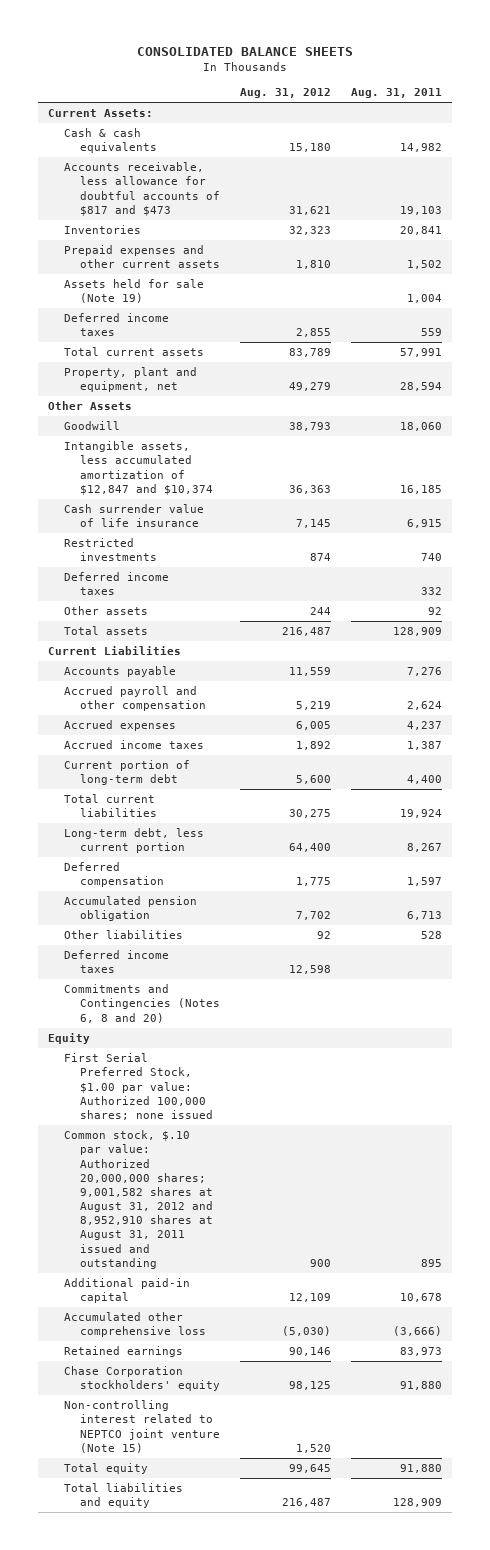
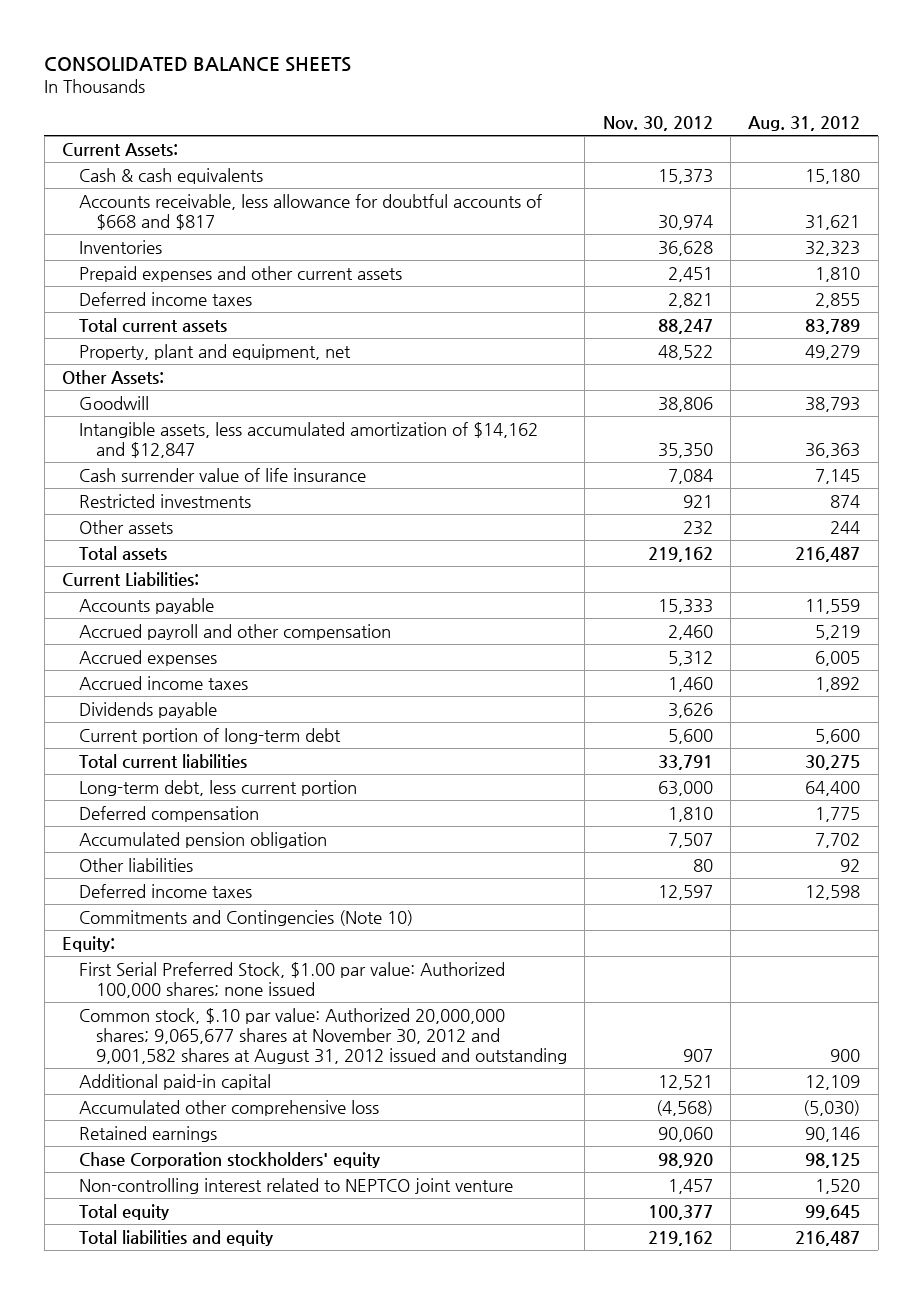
- | Aug. 31, 2012 | Aug. 31, 2011
+ | Nov. 30, 2012 | Aug. 31, 2012
- Accounts receivable, less allowance for doubtful accounts of $817 and $473 | 31,621 | 19,103
+ Accounts receivable, less allowance for doubtful accounts of $668 and $817 | 30,974 | 31,621
- Assets held for sale (Note 19) | | 1,004
- Other Assets
+ Other Assets:
- Intangible assets, less accumulated amortization of $12,847 and $10,374 | 36,363 | 16,185
+ Intangible assets, less accumulated amortization of $14,162 and $12,847 | 35,350 | 36,363
- Deferred income taxes | | 332
- Current Liabilities
+ Current Liabilities:
+ Dividends payable | 3,626 |
- Commitments and Contingencies (Notes 6, 8 and 20)
- Equity
+ Commitments and Contingencies (Note 10)
+ Equity:
- Common stock, $.10 par value: Authorized 20,000,000 shares; 9,001,582 shares at August 31, 2012 and 8,952,910 shares at August 31, 2011 issued and outstanding | 900 | 895
+ Common stock, $.10 par value: Authorized 20,000,000 shares; 9,065,677 shares at November 30, 2012 and 9,001,582 shares at August 31, 2012 issued and outstanding | 907 | 900
- Non-controlling interest related to NEPTCO joint venture (Note 15) | 1,520 |
+ Non-controlling interest related to NEPTCO joint venture | 1,457 | 1,520

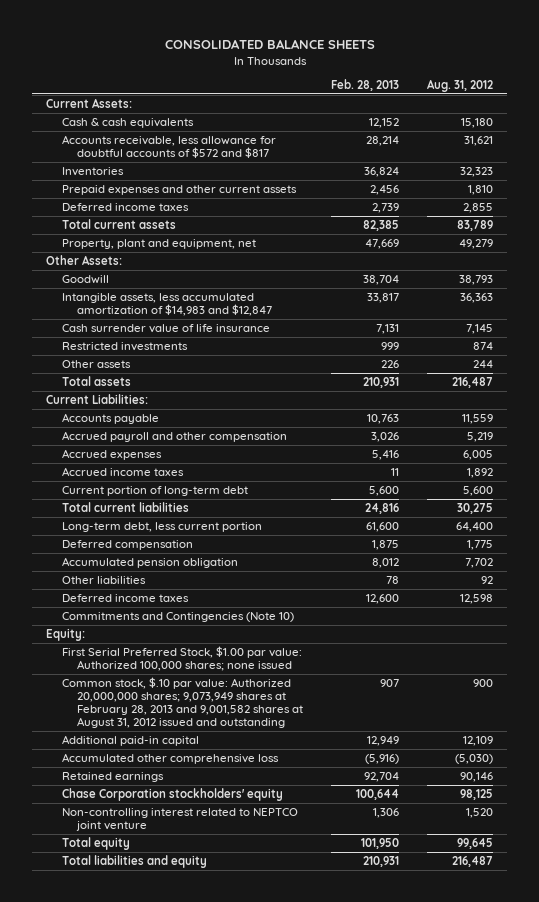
- | Nov. 30, 2012 | Aug. 31, 2012
+ | Feb. 28, 2013 | Aug. 31, 2012
- Accounts receivable, less allowance for doubtful accounts of $668 and $817 | 30,974 | 31,621
+ Accounts receivable, less allowance for doubtful accounts of $572 and $817 | 28,214 | 31,621
- Intangible assets, less accumulated amortization of $14,162 and $12,847 | 35,350 | 36,363
+ Intangible assets, less accumulated amortization of $14,983 and $12,847 | 33,817 | 36,363
- Dividends payable | 3,626 |
- Common stock, $.10 par value: Authorized 20,000,000 shares; 9,065,677 shares at November 30, 2012 and 9,001,582 shares at August 31, 2012 issued and outstanding | 907 | 900
+ Common stock, $.10 par value: Authorized 20,000,000 shares; 9,073,949 shares at February 28, 2013 and 9,001,582 shares at August 31, 2012 issued and outstanding | 907 | 900

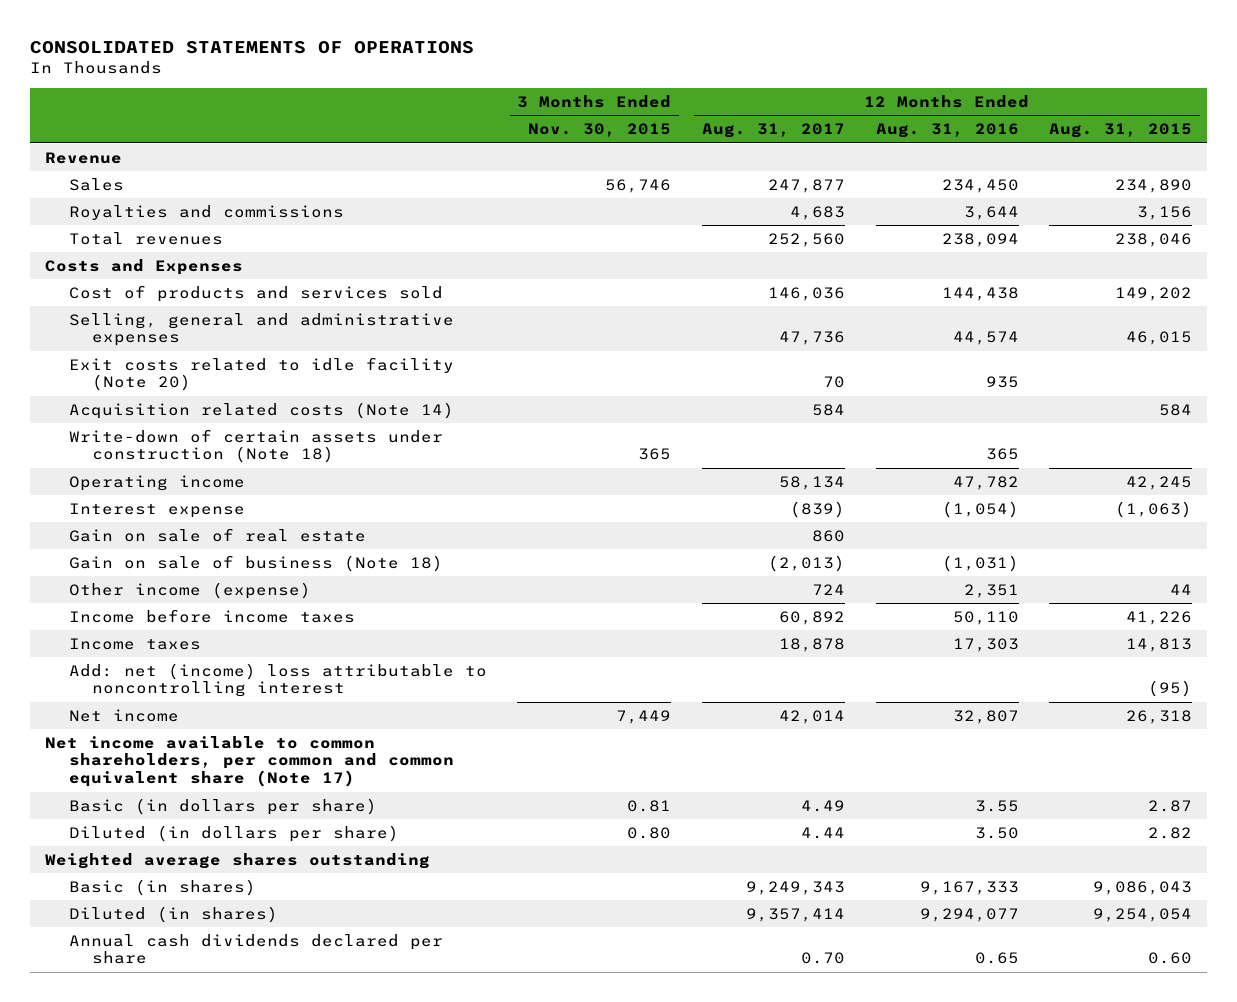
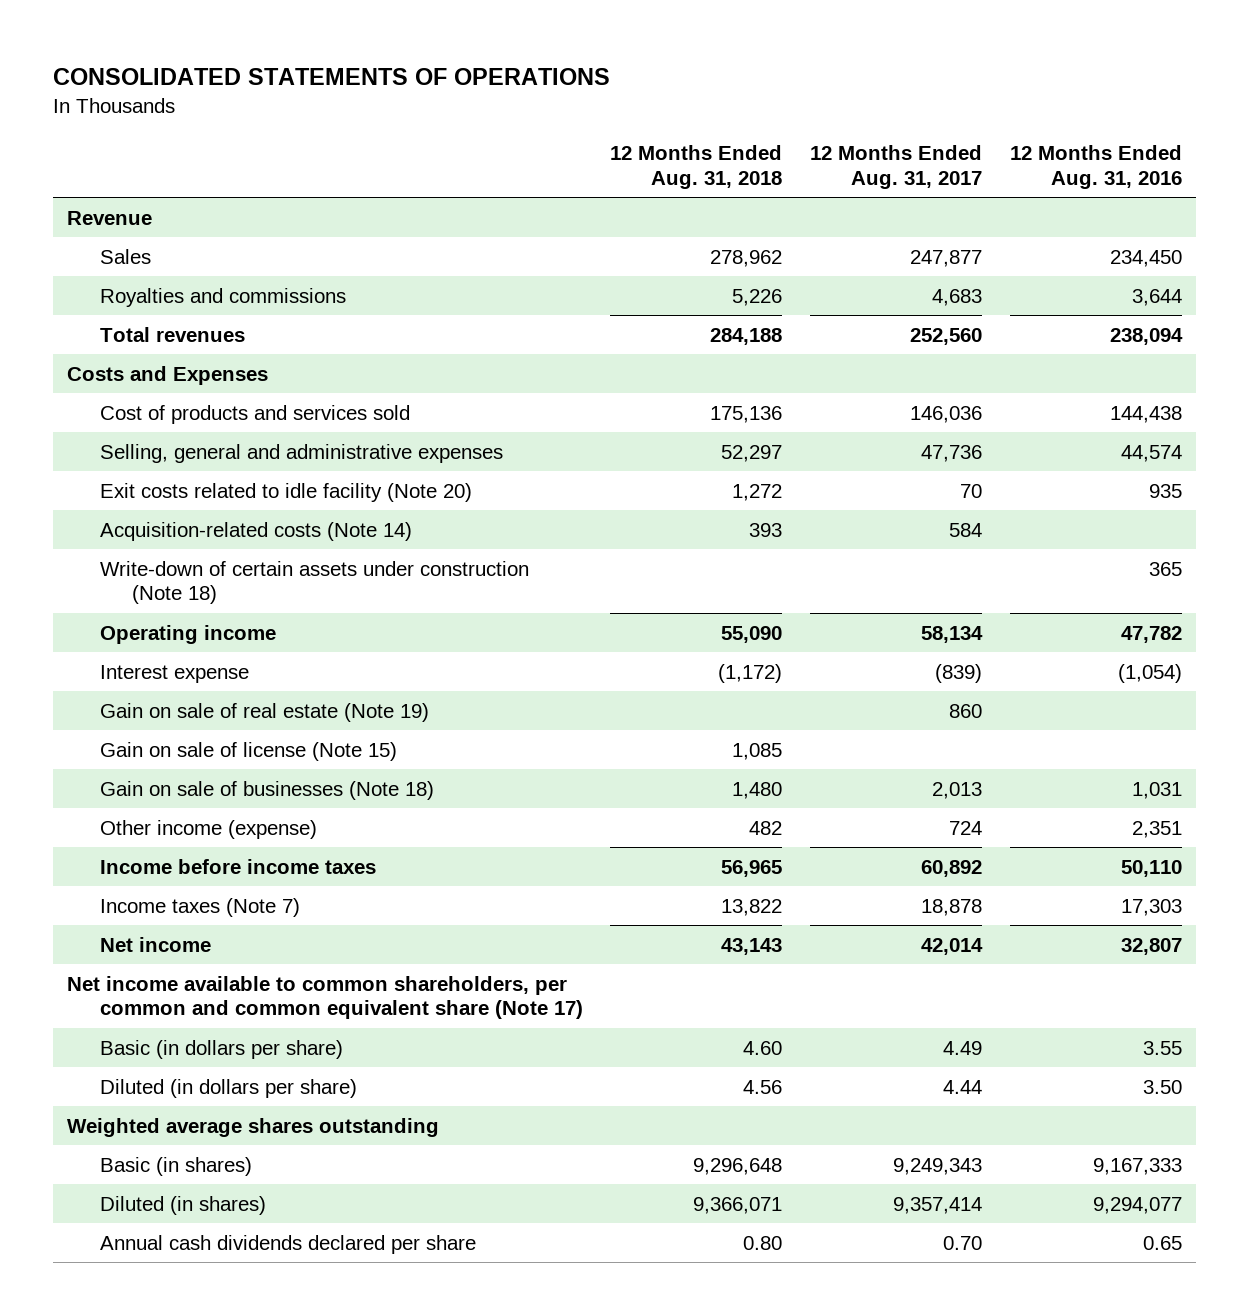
- | 3 Months Ended Nov. 30, 2015 | 12 Months Ended Aug. 31, 2017 | 12 Months Ended Aug. 31, 2016 | 12 Months Ended Aug. 31, 2015
+ | 12 Months Ended Aug. 31, 2018 | 12 Months Ended Aug. 31, 2017 | 12 Months Ended Aug. 31, 2016
- Acquisition related costs (Note 14) | | 584 | | 584
+ Acquisition-related costs (Note 14) | 393 | 584 |
- Gain on sale of real estate | | 860 | |
- Gain on sale of business (Note 18) | | (2,013) | (1,031) |
+ Gain on sale of real estate (Note 19) | | 860 |
+ Gain on sale of license (Note 15) | 1,085 | |
+ Gain on sale of businesses (Note 18) | 1,480 | 2,013 | 1,031
- Income taxes | | 18,878 | 17,303 | 14,813
- Add: net (income) loss attributable to noncontrolling interest | | | | (95)
+ Income taxes (Note 7) | 13,822 | 18,878 | 17,303

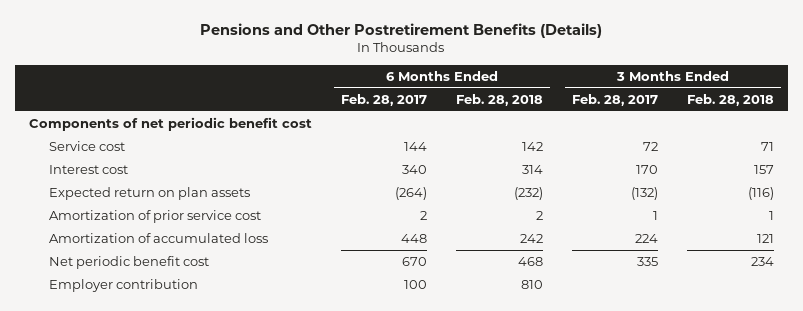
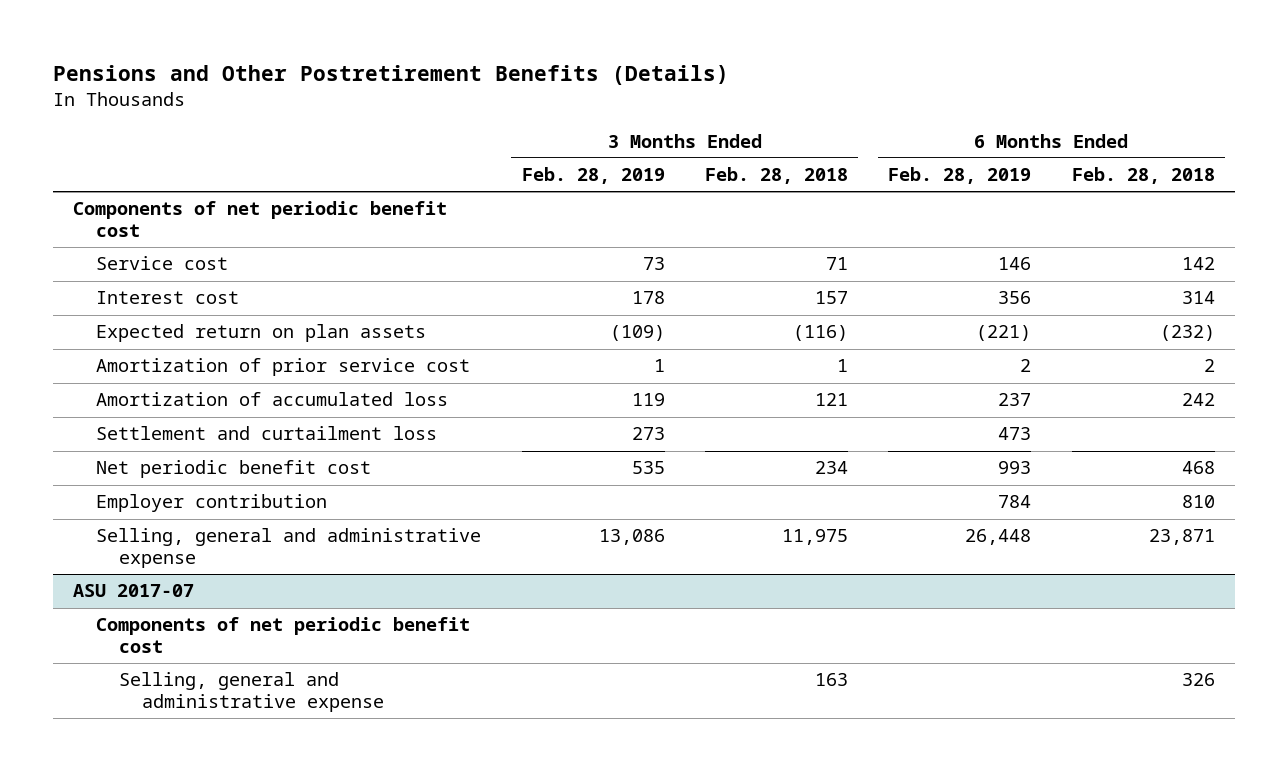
- | 6 Months Ended Feb. 28, 2017 | 6 Months Ended Feb. 28, 2018 | 3 Months Ended Feb. 28, 2017 | 3 Months Ended Feb. 28, 2018
+ | 3 Months Ended Feb. 28, 2019 | 3 Months Ended Feb. 28, 2018 | 6 Months Ended Feb. 28, 2019 | 6 Months Ended Feb. 28, 2018
+ Settlement and curtailment loss | 273 | | 473 |
+ Selling, general and administrative expense | 13,086 | 11,975 | 26,448 | 23,871
+ ASU 2017-07
+ Components of net periodic benefit cost
+ Selling, general and administrative expense | | 163 | | 326

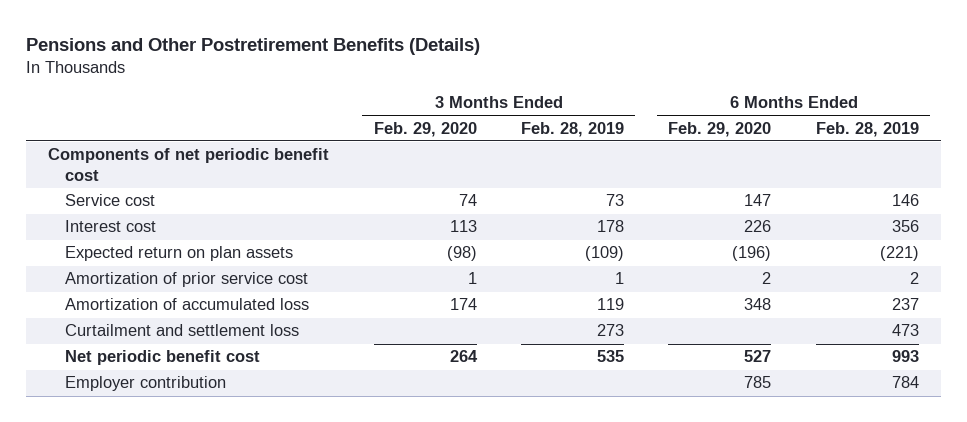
- | 3 Months Ended Feb. 28, 2019 | 3 Months Ended Feb. 28, 2018 | 6 Months Ended Feb. 28, 2019 | 6 Months Ended Feb. 28, 2018
+ | 3 Months Ended Feb. 29, 2020 | 3 Months Ended Feb. 28, 2019 | 6 Months Ended Feb. 29, 2020 | 6 Months Ended Feb. 28, 2019
- Settlement and curtailment loss | 273 | | 473 |
+ Curtailment and settlement loss | | 273 | | 473
- Selling, general and administrative expense | 13,086 | 11,975 | 26,448 | 23,871
- ASU 2017-07
- Components of net periodic benefit cost
- Selling, general and administrative expense | | 163 | | 326

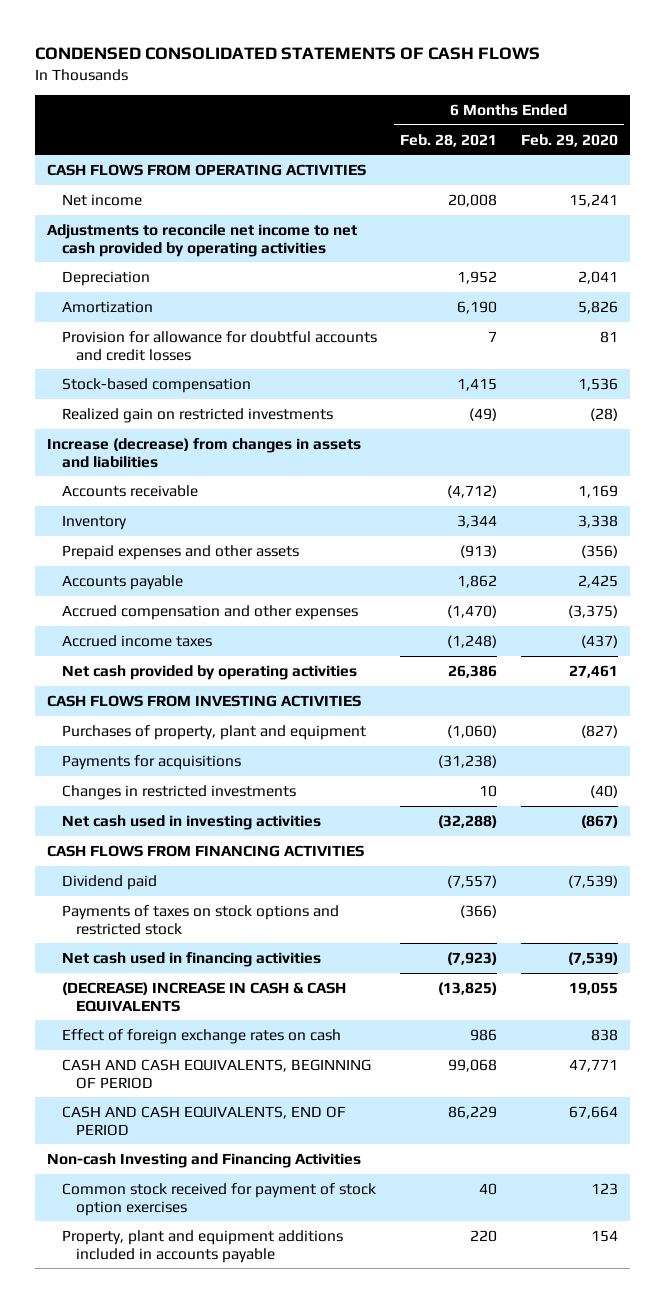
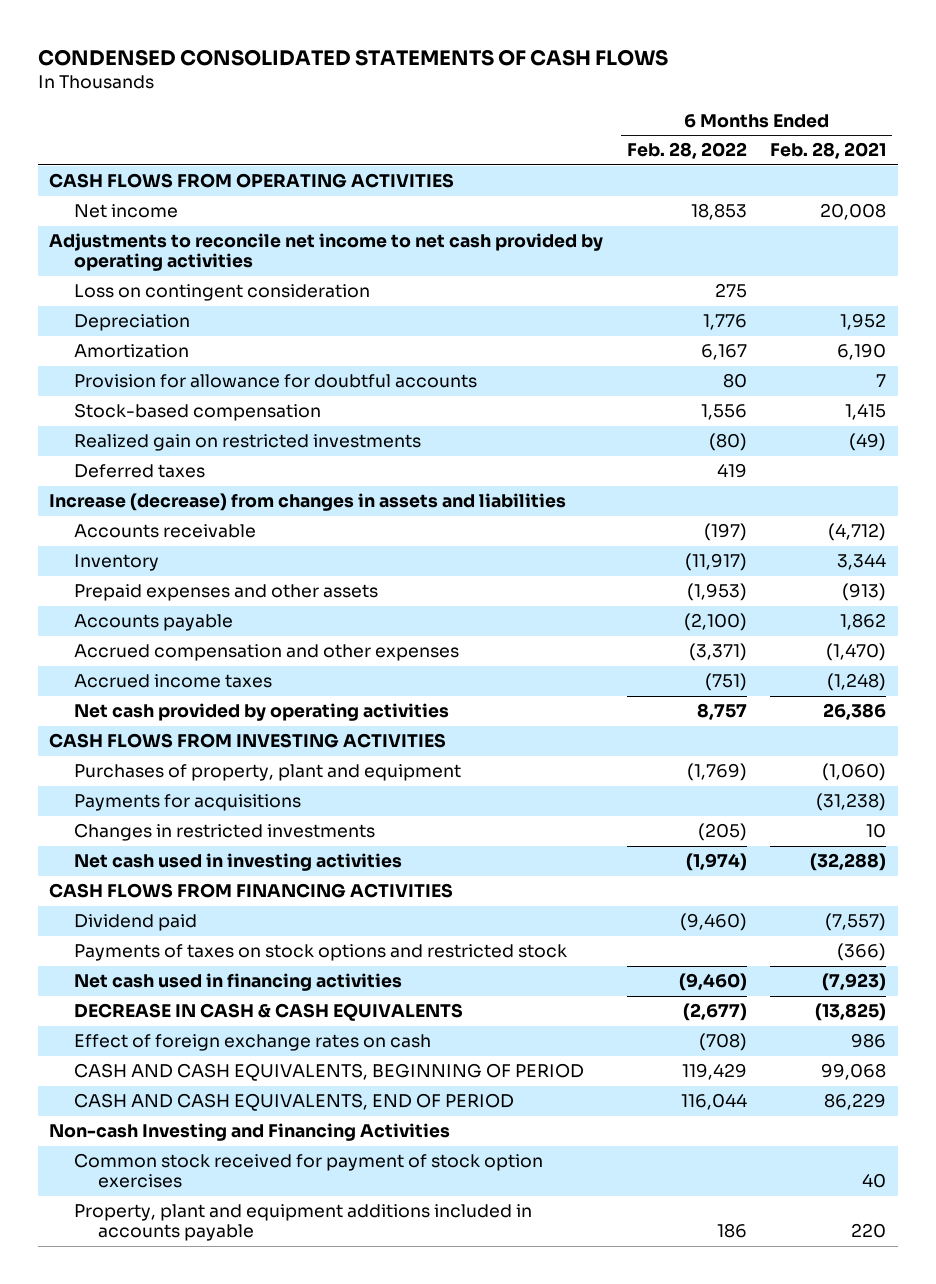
- | 6 Months Ended Feb. 28, 2021 | 6 Months Ended Feb. 29, 2020
+ | 6 Months Ended Feb. 28, 2022 | 6 Months Ended Feb. 28, 2021
+ Loss on contingent consideration | 275 |
- Provision for allowance for doubtful accounts and credit losses | 7 | 81
+ Provision for allowance for doubtful accounts | 80 | 7
+ Deferred taxes | 419 |
- (DECREASE) INCREASE IN CASH & CASH EQUIVALENTS | (13,825) | 19,055
+ DECREASE IN CASH & CASH EQUIVALENTS | (2,677) | (13,825)

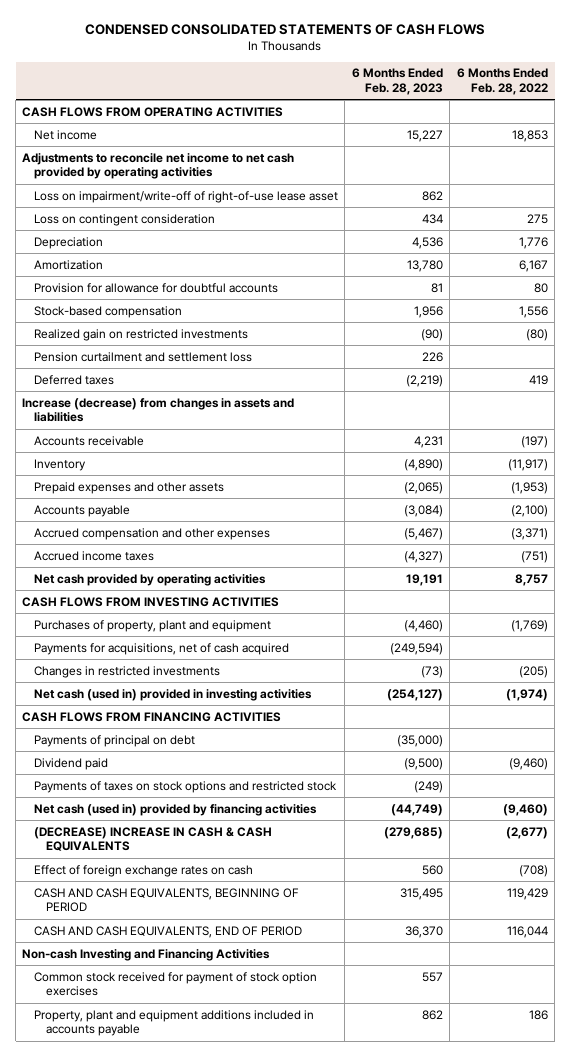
- | 6 Months Ended Feb. 28, 2022 | 6 Months Ended Feb. 28, 2021
+ | 6 Months Ended Feb. 28, 2023 | 6 Months Ended Feb. 28, 2022
+ Loss on impairment/write-off of right-of-use lease asset | 862 |
+ Pension curtailment and settlement loss | 226 |
- Payments for acquisitions | | (31,238)
+ Payments for acquisitions, net of cash acquired | (249,594) |
- Net cash used in investing activities | (1,974) | (32,288)
+ Net cash (used in) provided in investing activities | (254,127) | (1,974)
+ Payments of principal on debt | (35,000) |
- Net cash used in financing activities | (9,460) | (7,923)
- DECREASE IN CASH & CASH EQUIVALENTS | (2,677) | (13,825)
+ Net cash (used in) provided by financing activities | (44,749) | (9,460)
+ (DECREASE) INCREASE IN CASH & CASH EQUIVALENTS | (279,685) | (2,677)

